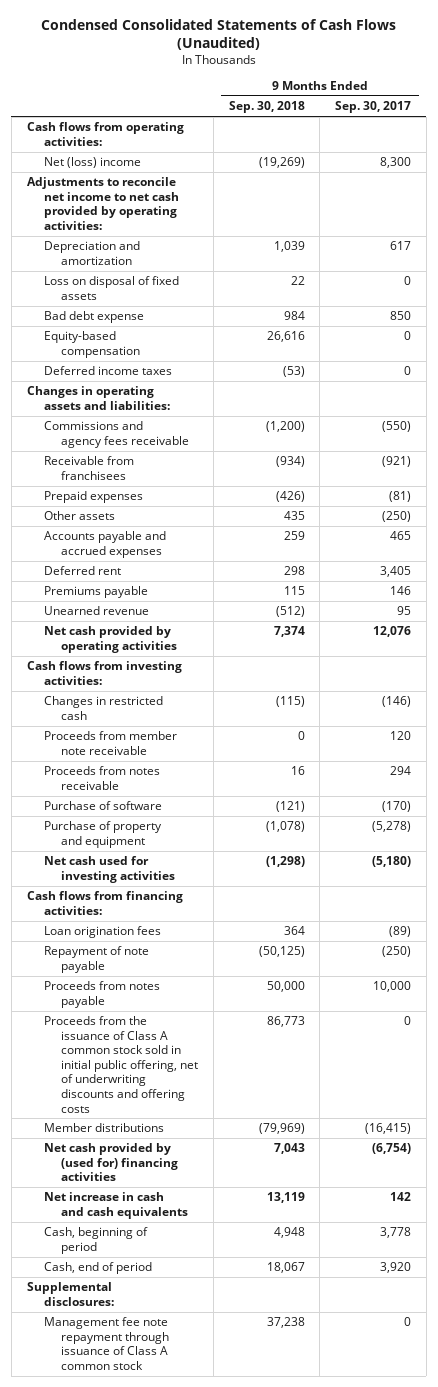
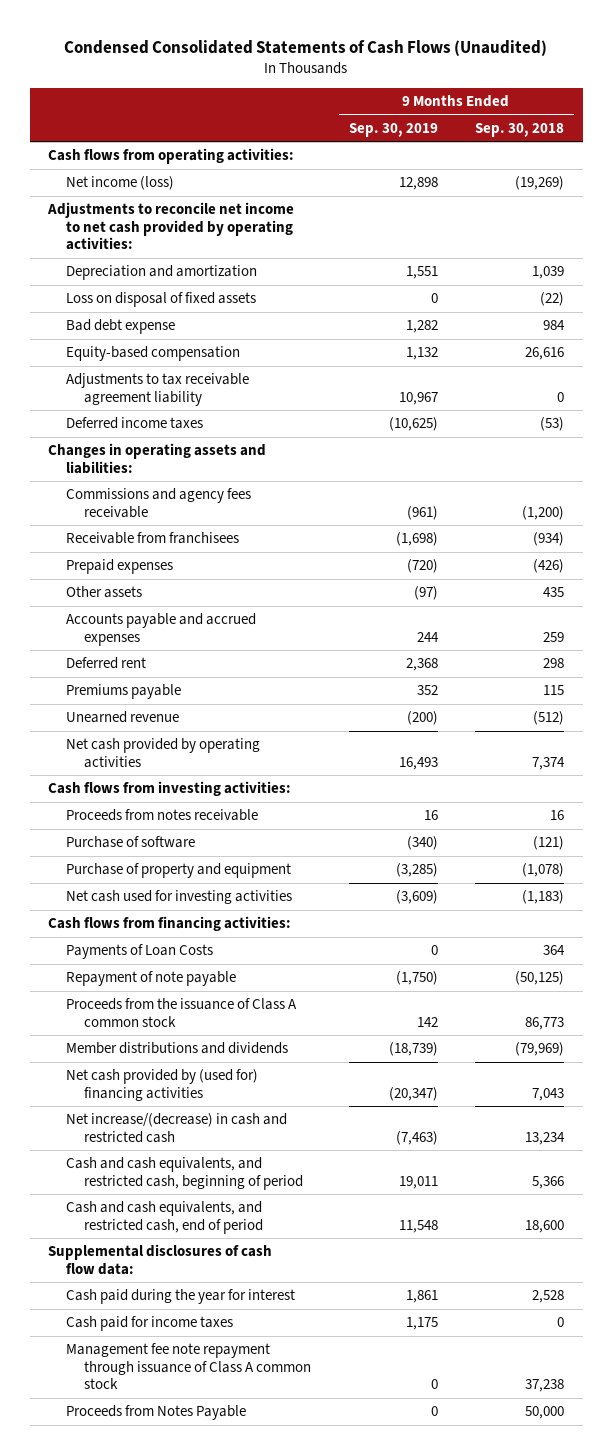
- | 9 Months Ended Sep. 30, 2018 | 9 Months Ended Sep. 30, 2017
+ | 9 Months Ended Sep. 30, 2019 | 9 Months Ended Sep. 30, 2018
- Net (loss) income | (19,269) | 8,300
+ Net income (loss) | 12,898 | (19,269)
- Loss on disposal of fixed assets | 22 | 0
+ Loss on disposal of fixed assets | 0 | (22)
+ Adjustments to tax receivable agreement liability | 10,967 | 0
- Changes in restricted cash | (115) | (146)
- Proceeds from member note receivable | 0 | 120
- Net cash used for investing activities | (1,298) | (5,180)
+ Net cash used for investing activities | (3,609) | (1,183)
- Loan origination fees | 364 | (89)
+ Payments of Loan Costs | 0 | 364
- Proceeds from notes payable | 50,000 | 10,000
- Proceeds from the issuance of Class A common stock sold in initial public offering, net of underwriting discounts and offering costs | 86,773 | 0
- Member distributions | (79,969) | (16,415)
+ Proceeds from the issuance of Class A common stock | 142 | 86,773
+ Member distributions and dividends | (18,739) | (79,969)
- Net increase in cash and cash equivalents | 13,119 | 142
- Cash, beginning of period | 4,948 | 3,778
- Cash, end of period | 18,067 | 3,920
- Supplemental disclosures:
+ Net increase/(decrease) in cash and restricted cash | (7,463) | 13,234
+ Cash and cash equivalents, and restricted cash, beginning of period | 19,011 | 5,366
+ Cash and cash equivalents, and restricted cash, end of period | 11,548 | 18,600
+ Supplemental disclosures of cash flow data:
+ Cash paid during the year for interest | 1,861 | 2,528
+ Cash paid for income taxes | 1,175 | 0
+ Proceeds from Notes Payable | 0 | 50,000

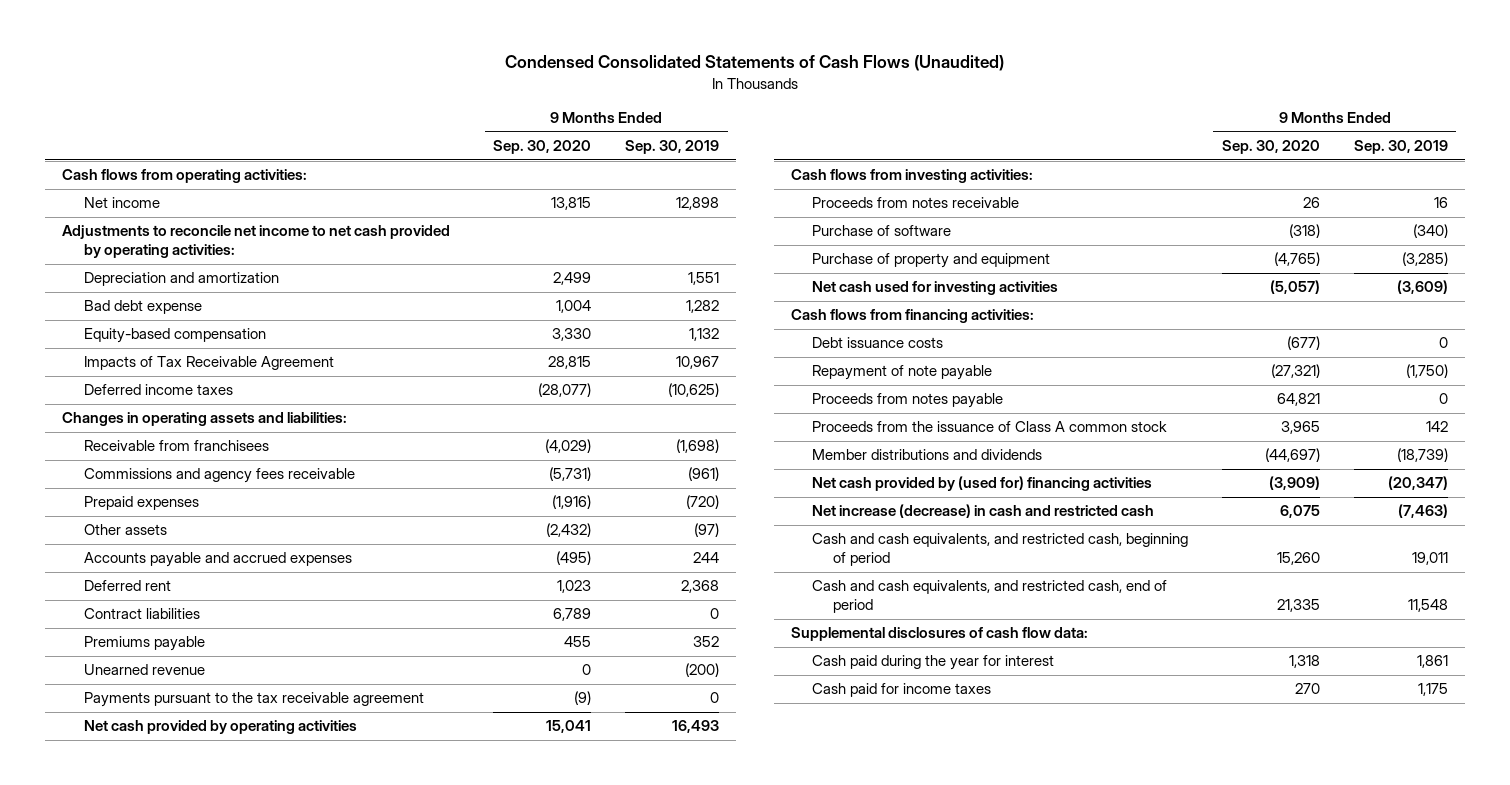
- | 9 Months Ended Sep. 30, 2019 | 9 Months Ended Sep. 30, 2018
+ | 9 Months Ended Sep. 30, 2020 | 9 Months Ended Sep. 30, 2019
- Net income (loss) | 12,898 | (19,269)
+ Net income | 13,815 | 12,898
- Loss on disposal of fixed assets | 0 | (22)
- Adjustments to tax receivable agreement liability | 10,967 | 0
+ Impacts of Tax Receivable Agreement | 28,815 | 10,967
moved down: Commissions and agency fees receivable | (5,731) | (961)
+ Contract liabilities | 6,789 | 0
+ Payments pursuant to the tax receivable agreement | (9) | 0
- Payments of Loan Costs | 0 | 364
+ Debt issuance costs | (677) | 0
+ Proceeds from notes payable | 64,821 | 0
- Net increase/(decrease) in cash and restricted cash | (7,463) | 13,234
+ Net increase (decrease) in cash and restricted cash | 6,075 | (7,463)
- Management fee note repayment through issuance of Class A common stock | 0 | 37,238
- Proceeds from Notes Payable | 0 | 50,000

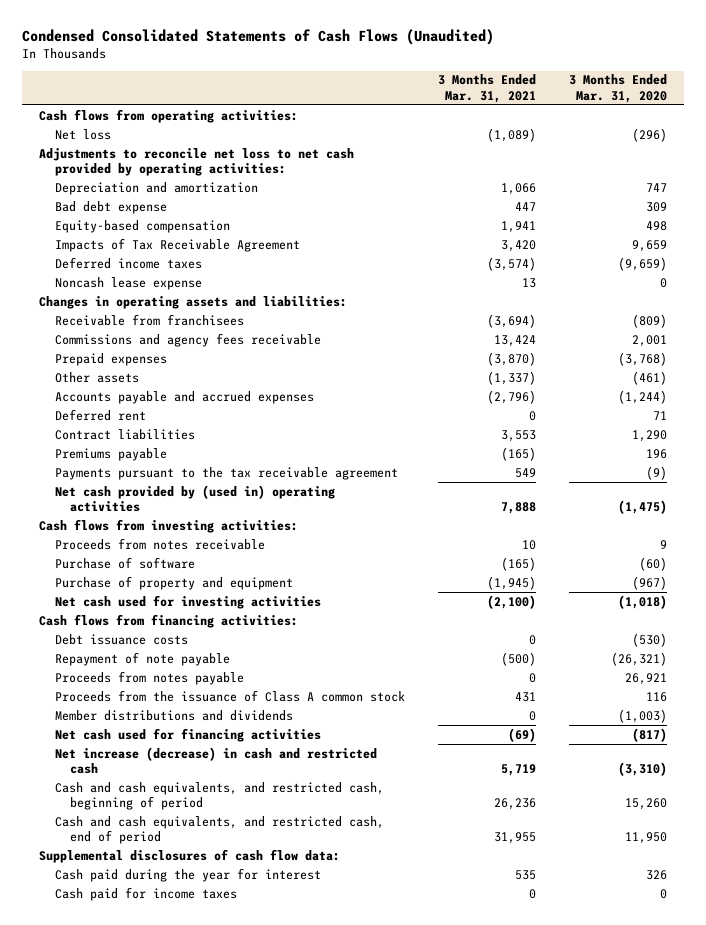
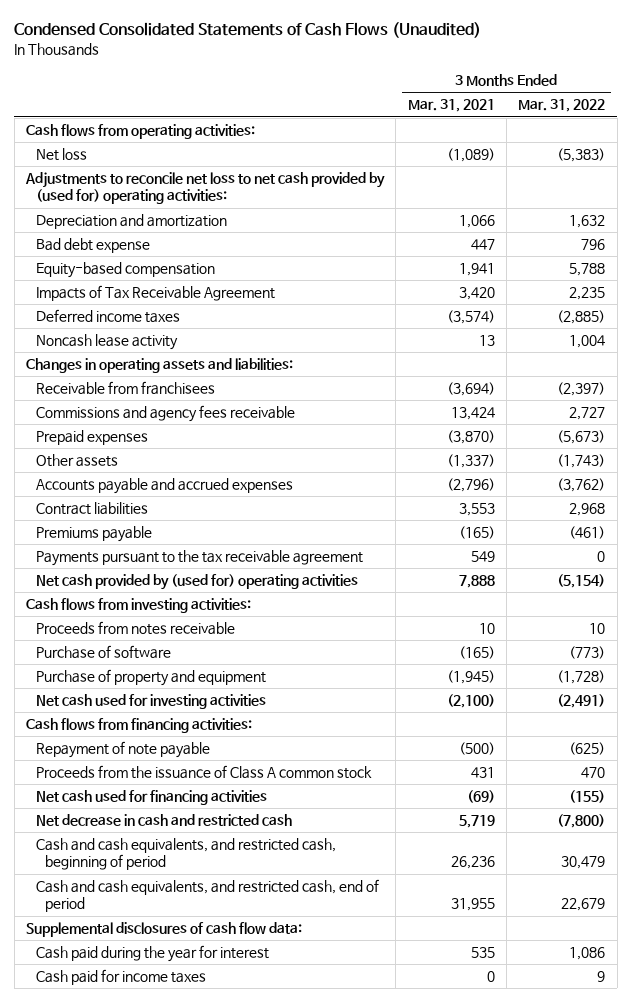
- | 3 Months Ended Mar. 31, 2021 | 3 Months Ended Mar. 31, 2020
+ | 3 Months Ended Mar. 31, 2021 | 3 Months Ended Mar. 31, 2022
- Adjustments to reconcile net loss to net cash provided by operating activities:
+ Adjustments to reconcile net loss to net cash provided by (used for) operating activities:
- Noncash lease expense | 13 | 0
+ Noncash lease activity | 13 | 1,004
- Deferred rent | 0 | 71
- Net cash provided by (used in) operating activities | 7,888 | (1,475)
+ Net cash provided by (used for) operating activities | 7,888 | (5,154)
- Debt issuance costs | 0 | (530)
- Proceeds from notes payable | 0 | 26,921
- Member distributions and dividends | 0 | (1,003)
- Net increase (decrease) in cash and restricted cash | 5,719 | (3,310)
+ Net decrease in cash and restricted cash | 5,719 | (7,800)

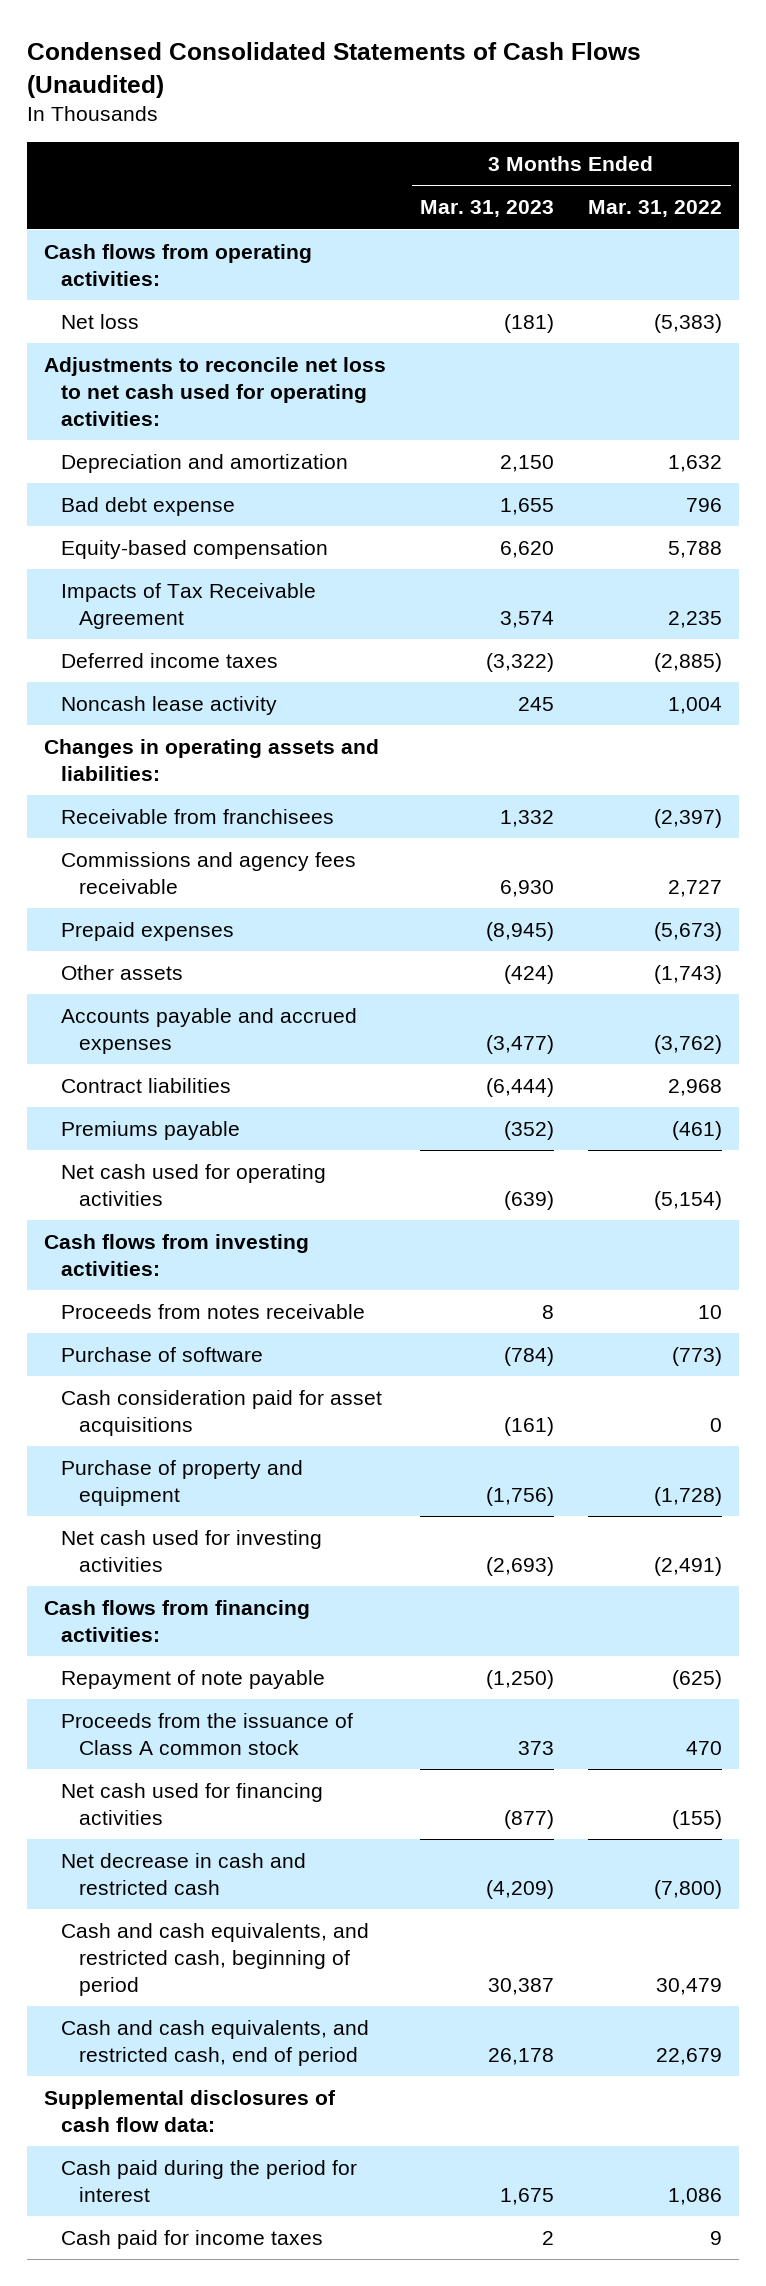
- | 3 Months Ended Mar. 31, 2021 | 3 Months Ended Mar. 31, 2022
+ | 3 Months Ended Mar. 31, 2023 | 3 Months Ended Mar. 31, 2022
- Adjustments to reconcile net loss to net cash provided by (used for) operating activities:
+ Adjustments to reconcile net loss to net cash used for operating activities:
- Payments pursuant to the tax receivable agreement | 549 | 0
- Net cash provided by (used for) operating activities | 7,888 | (5,154)
+ Net cash used for operating activities | (639) | (5,154)
+ Cash consideration paid for asset acquisitions | (161) | 0
- Cash paid during the year for interest | 535 | 1,086
+ Cash paid during the period for interest | 1,675 | 1,086

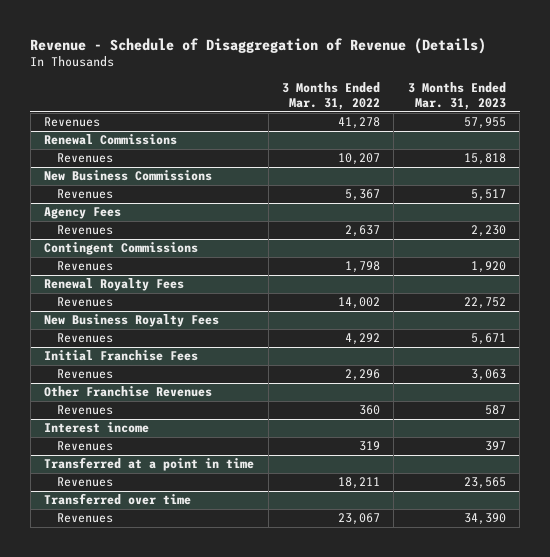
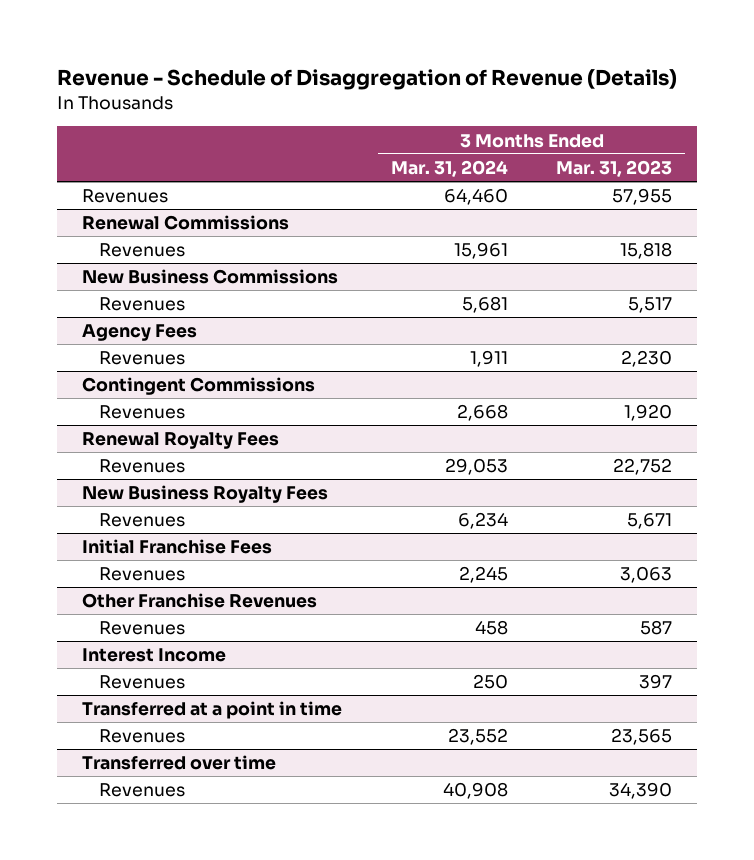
- | 3 Months Ended Mar. 31, 2022 | 3 Months Ended Mar. 31, 2023
+ | 3 Months Ended Mar. 31, 2024 | 3 Months Ended Mar. 31, 2023
- Interest income
+ Interest Income

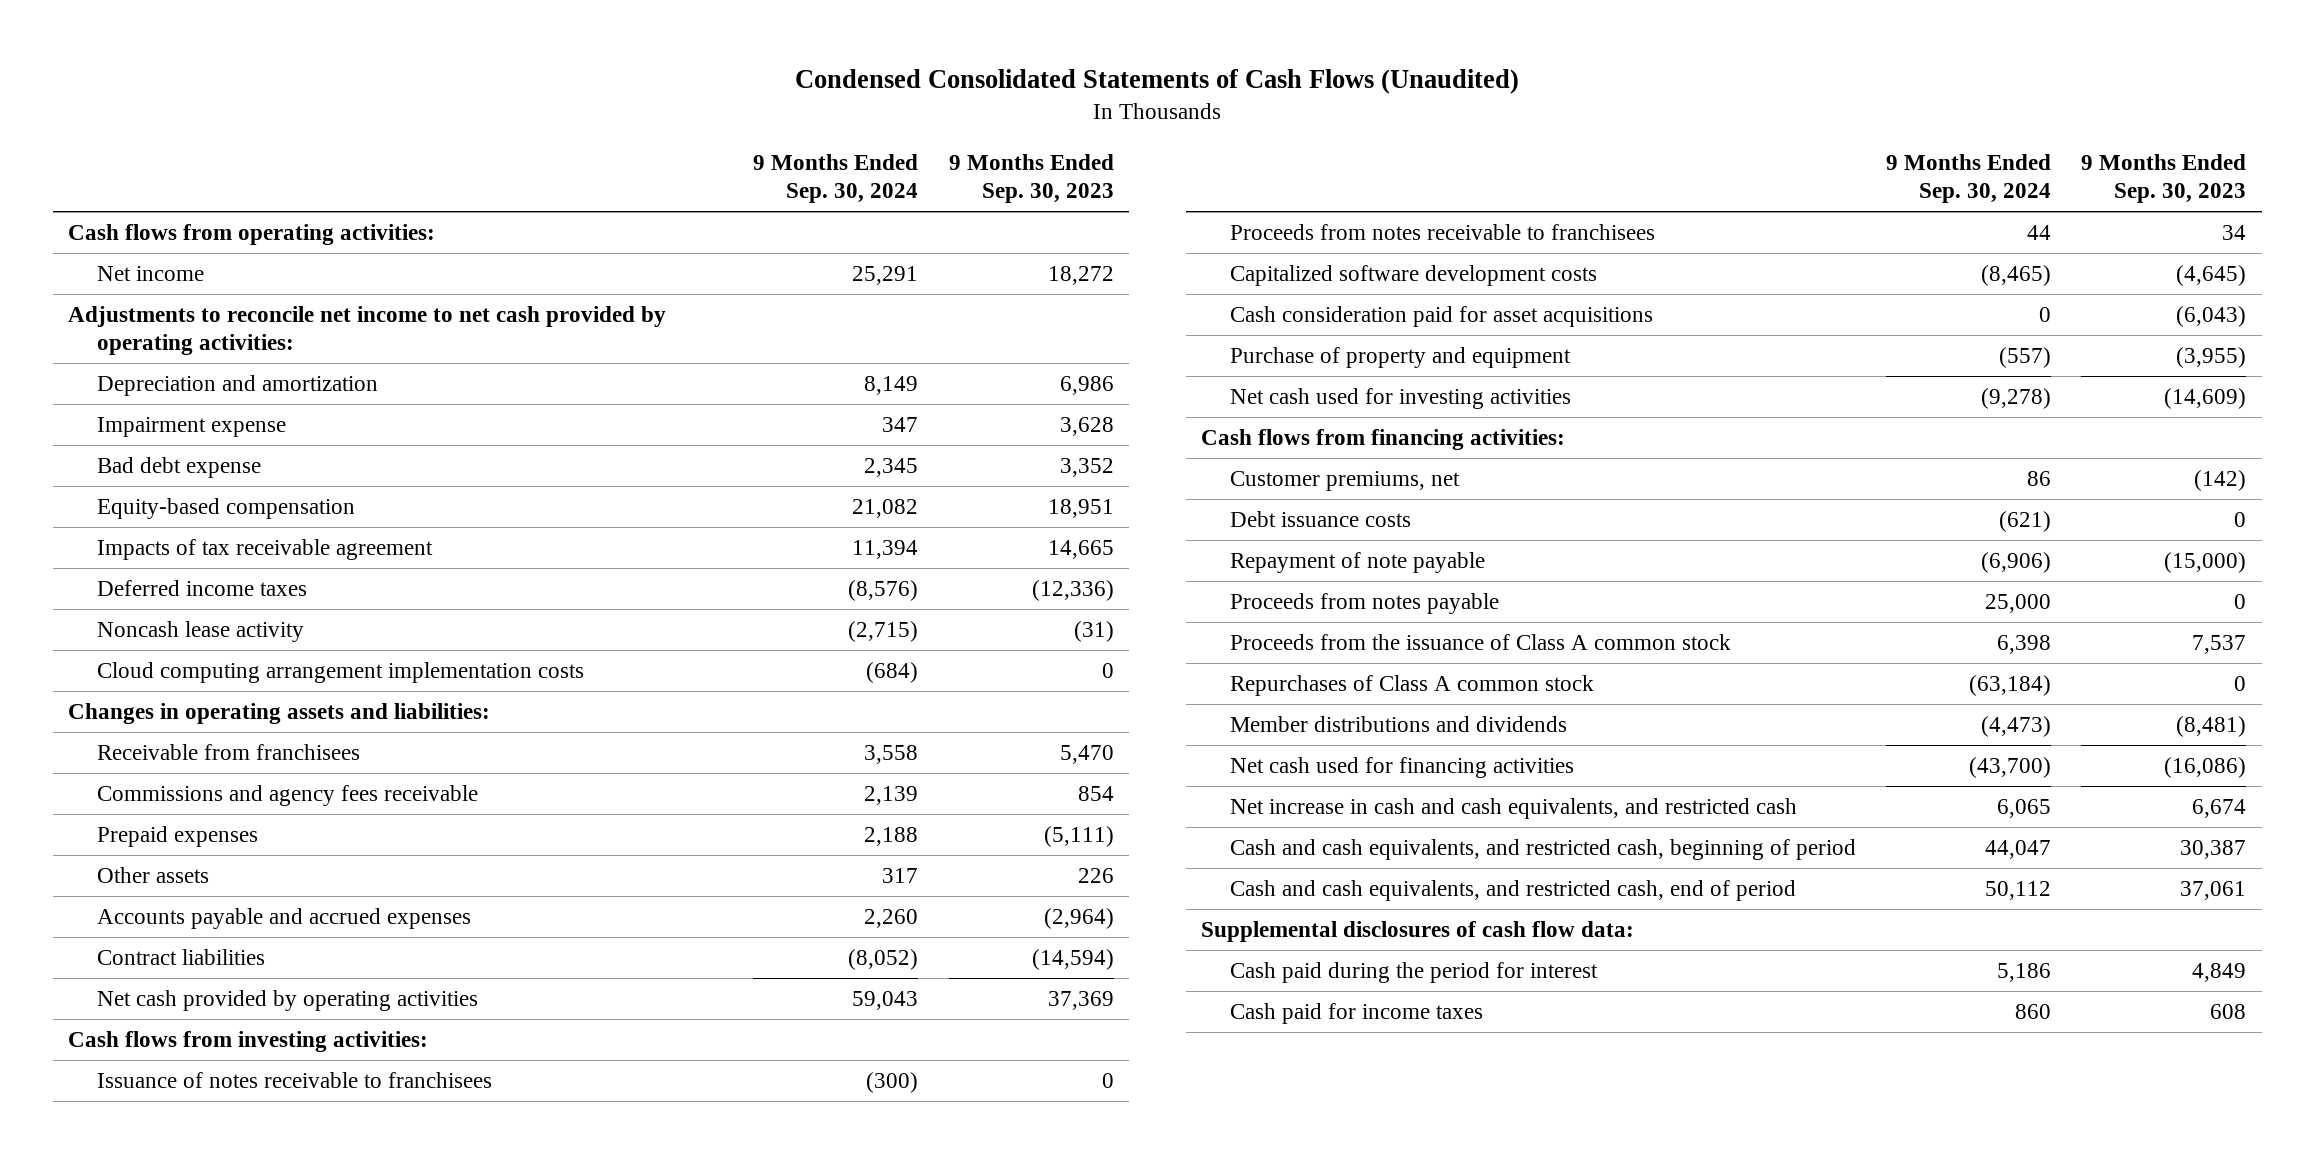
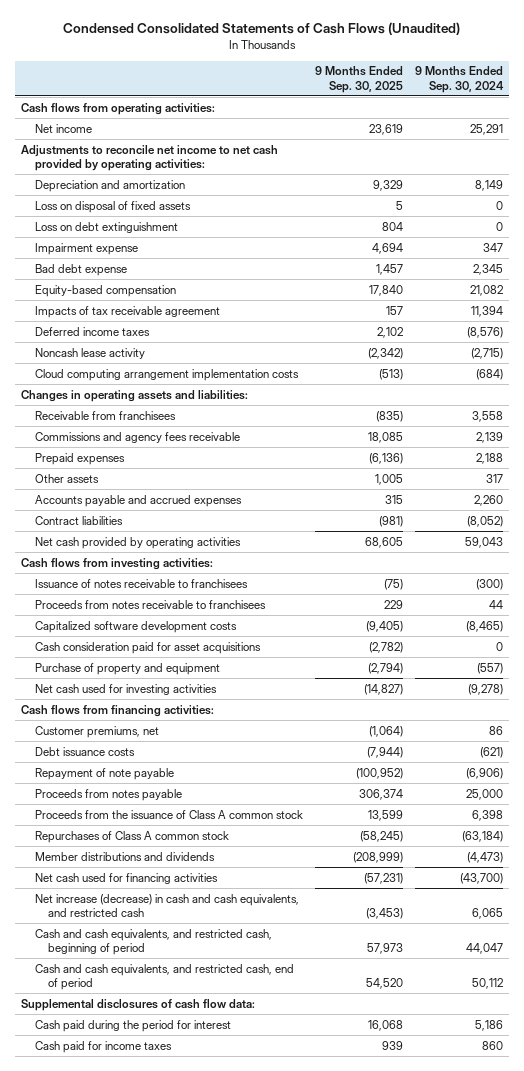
- | 9 Months Ended Sep. 30, 2024 | 9 Months Ended Sep. 30, 2023
+ | 9 Months Ended Sep. 30, 2025 | 9 Months Ended Sep. 30, 2024
+ Loss on disposal of fixed assets | 5 | 0
+ Loss on debt extinguishment | 804 | 0
- Net increase in cash and cash equivalents, and restricted cash | 6,065 | 6,674
+ Net increase (decrease) in cash and cash equivalents, and restricted cash | (3,453) | 6,065

